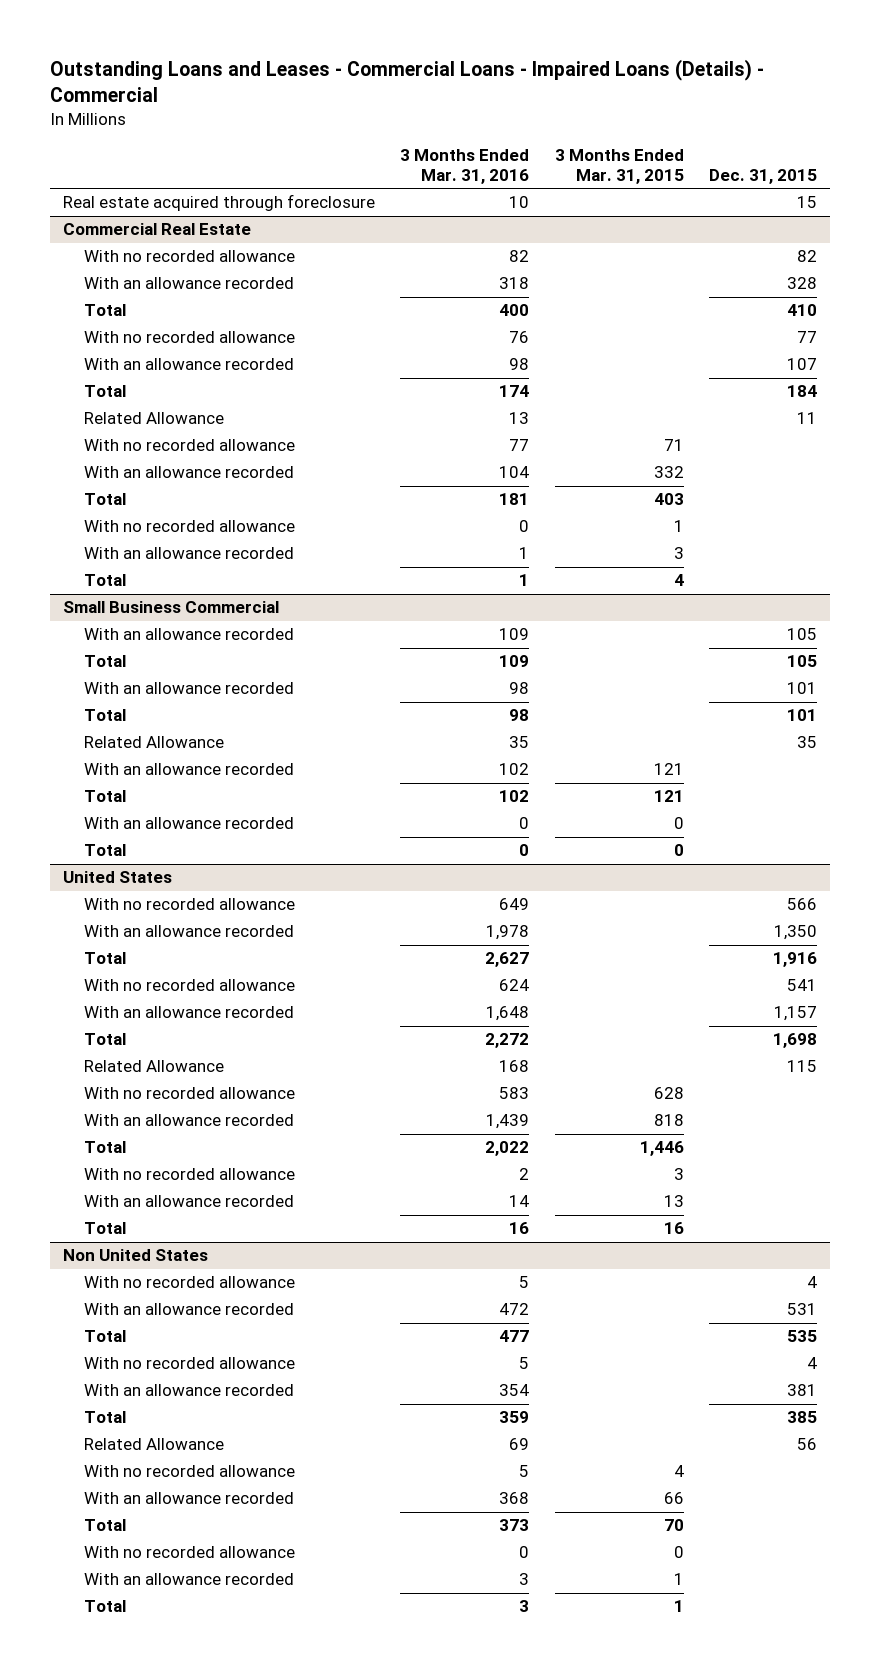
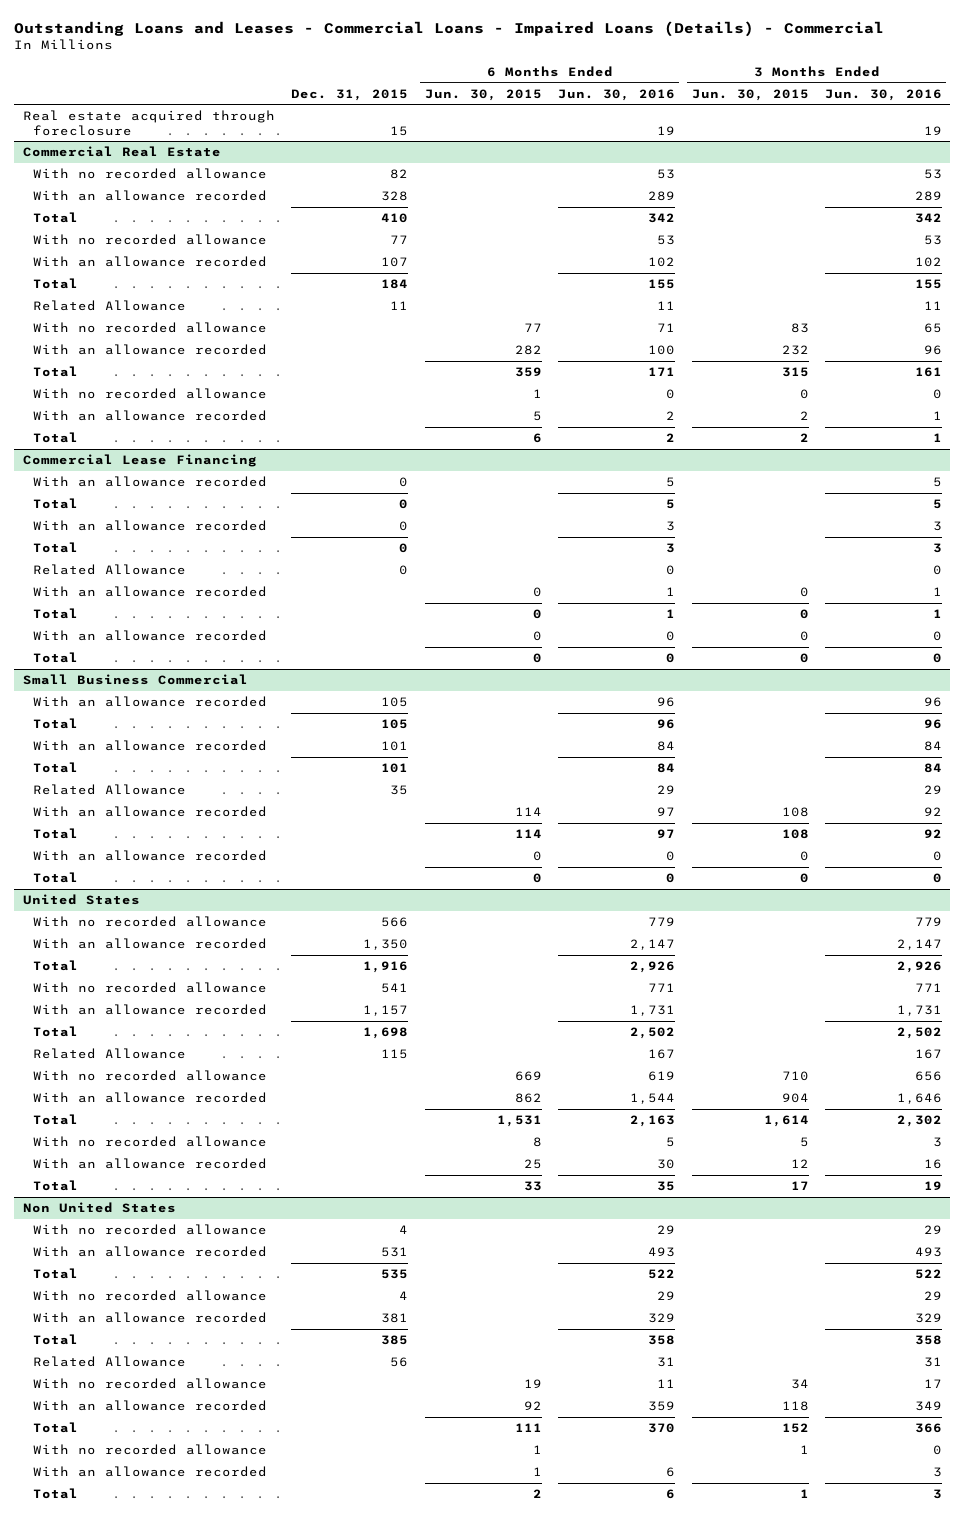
- | 3 Months Ended Mar. 31, 2016 | 3 Months Ended Mar. 31, 2015 | Dec. 31, 2015
+ | Dec. 31, 2015 | 6 Months Ended Jun. 30, 2015 | 6 Months Ended Jun. 30, 2016 | 3 Months Ended Jun. 30, 2015 | 3 Months Ended Jun. 30, 2016
+ Commercial Lease Financing
+ With an allowance recorded | 0 | | 5 | | 5
+ Total | 0 | | 5 | | 5
+ With an allowance recorded | 0 | | 3 | | 3
+ Total | 0 | | 3 | | 3
+ Related Allowance | 0 | | 0 | | 0
+ With an allowance recorded | | 0 | 1 | 0 | 1
+ Total | | 0 | 1 | 0 | 1
+ With an allowance recorded | | 0 | 0 | 0 | 0
+ Total | | 0 | 0 | 0 | 0

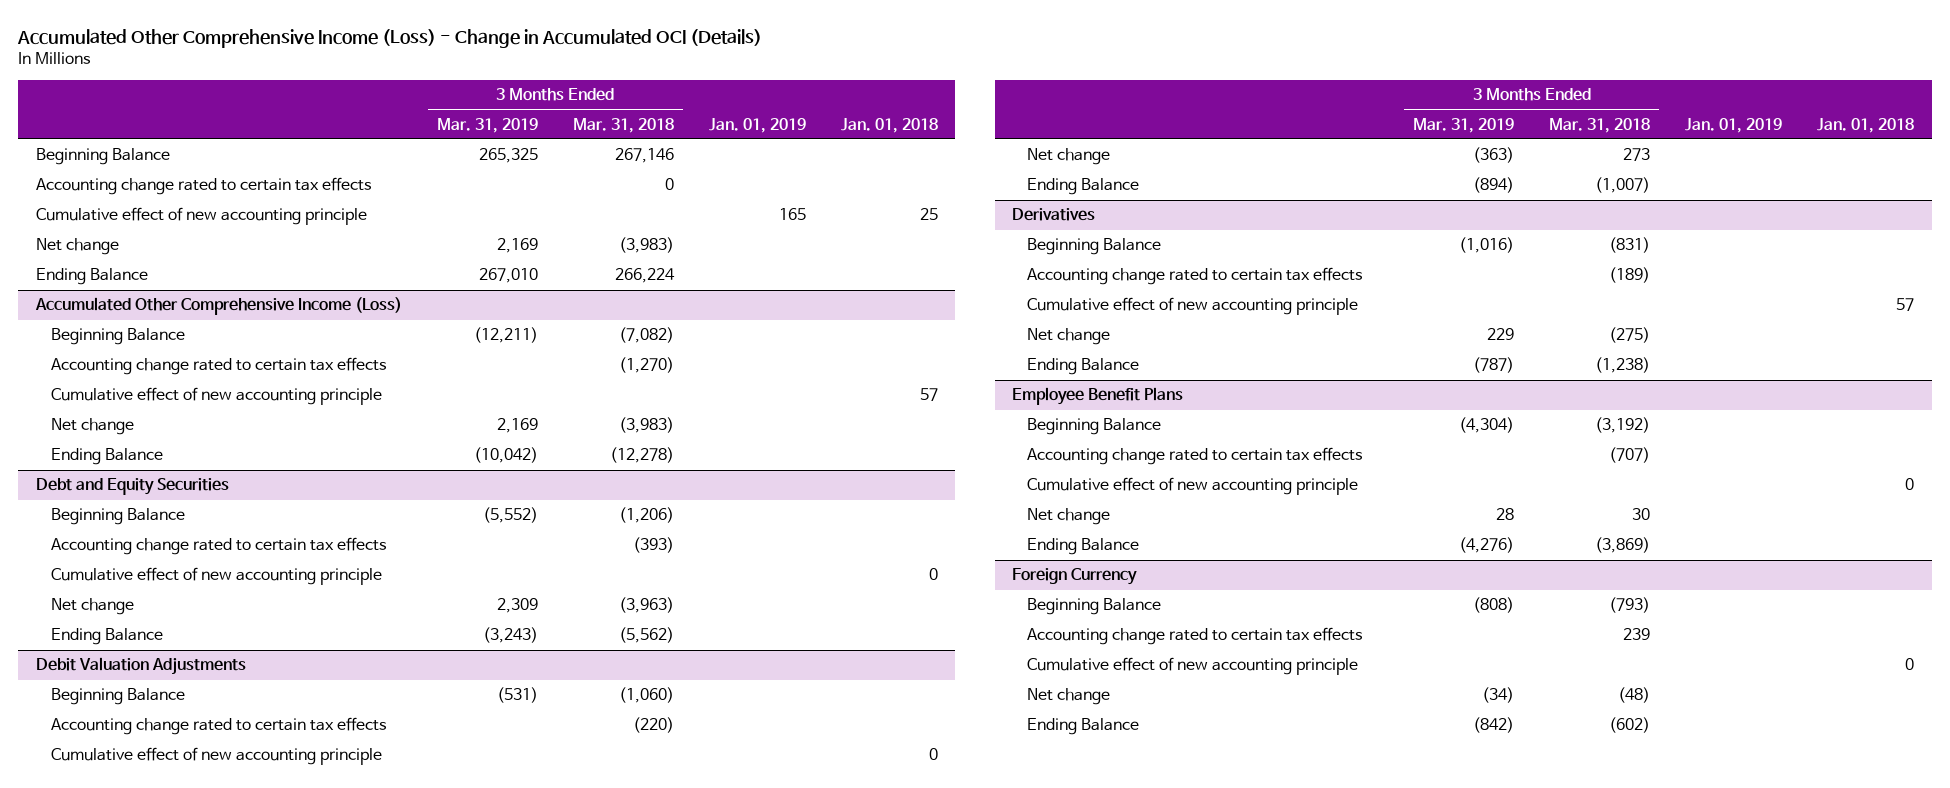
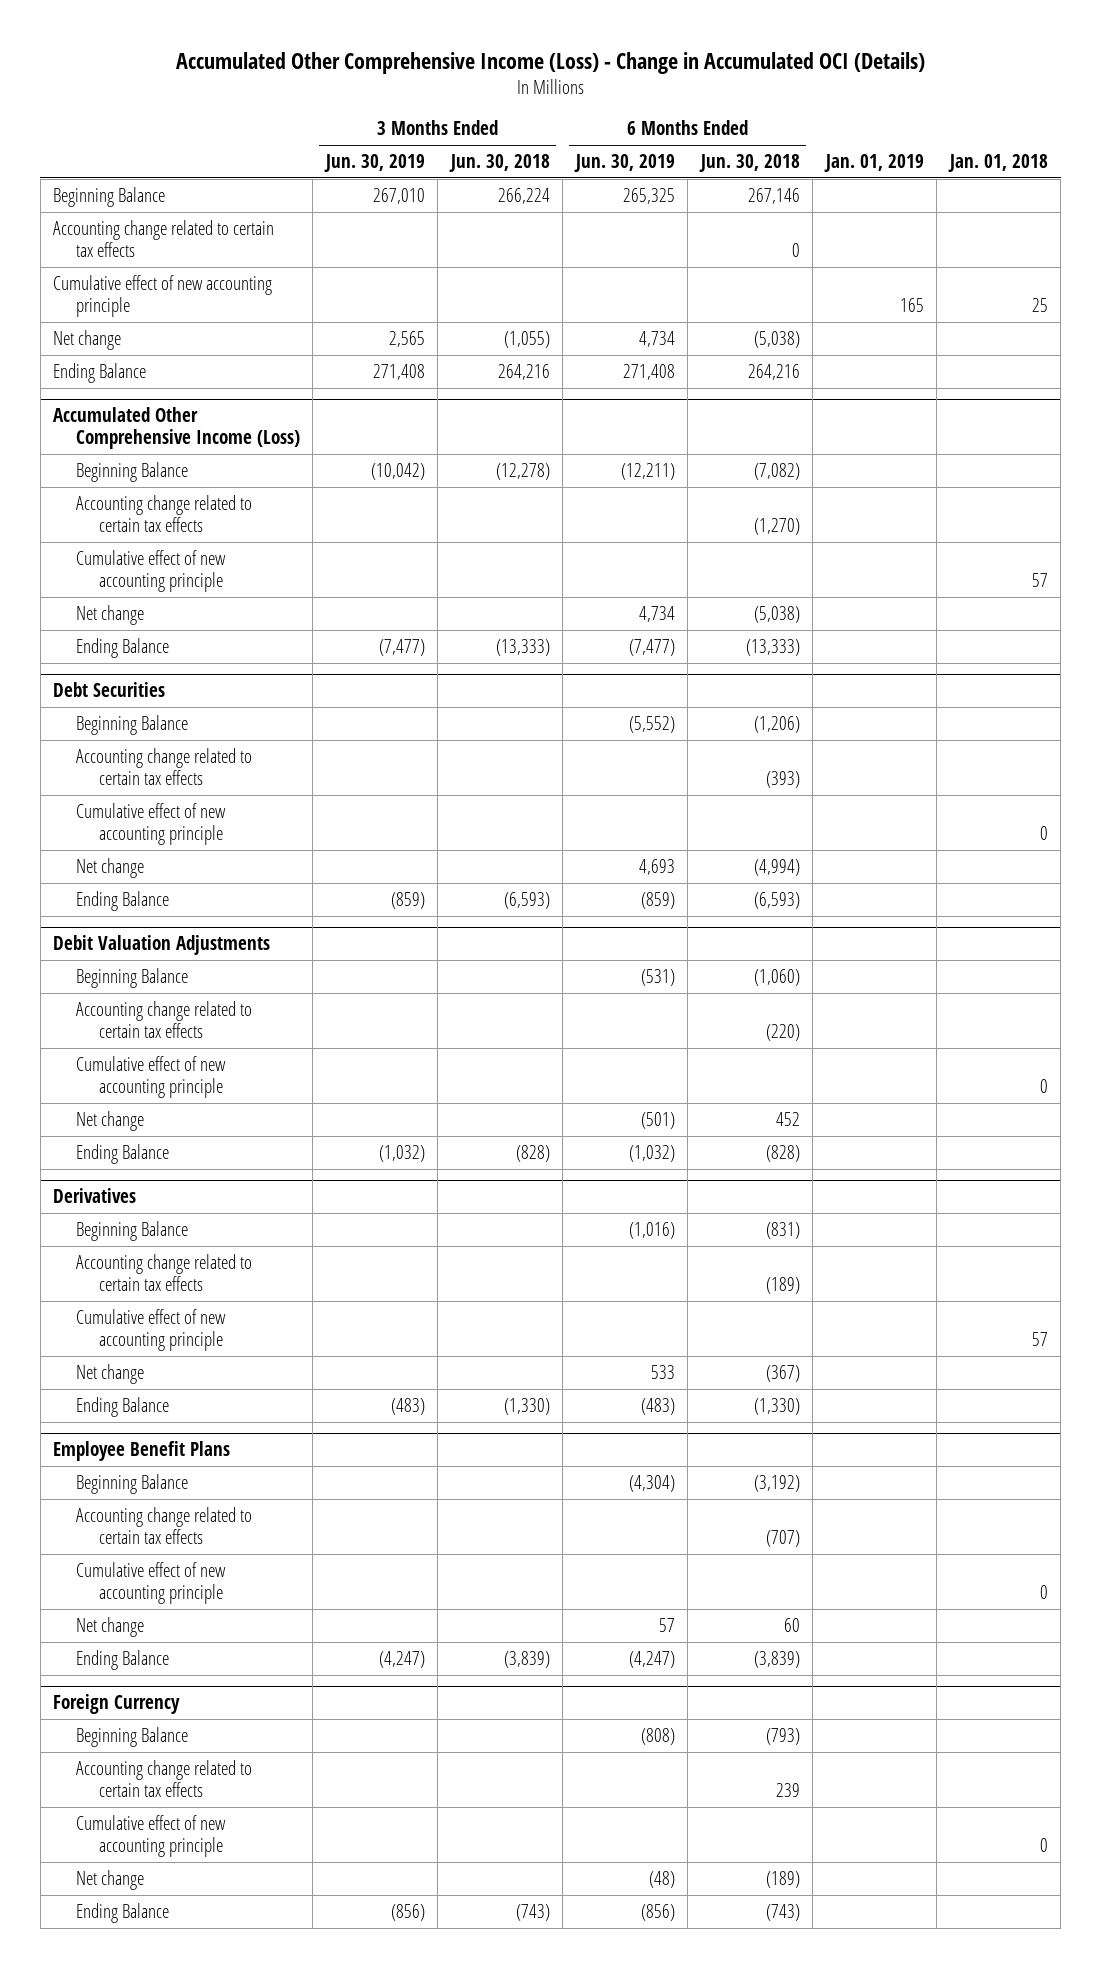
- | 3 Months Ended Mar. 31, 2019 | 3 Months Ended Mar. 31, 2018 | Jan. 01, 2019 | Jan. 01, 2018
+ | 3 Months Ended Jun. 30, 2019 | 3 Months Ended Jun. 30, 2018 | 6 Months Ended Jun. 30, 2019 | 6 Months Ended Jun. 30, 2018 | Jan. 01, 2019 | Jan. 01, 2018
- Accounting change rated to certain tax effects | | 0 | |
+ Accounting change related to certain tax effects | | | | 0 | |
@ Accumulated Other Comprehensive Income (Loss)
- Accounting change rated to certain tax effects | | (1,270) | |
+ Accounting change related to certain tax effects | | | | (1,270) | |
- Debt and Equity Securities
+ Debt Securities
- Accounting change rated to certain tax effects | | (393) | |
+ Accounting change related to certain tax effects | | | | (393) | |
@ Debit Valuation Adjustments
- Accounting change rated to certain tax effects | | (220) | |
+ Accounting change related to certain tax effects | | | | (220) | |
@ Derivatives
- Accounting change rated to certain tax effects | | (189) | |
+ Accounting change related to certain tax effects | | | | (189) | |
@ Employee Benefit Plans
- Accounting change rated to certain tax effects | | (707) | |
+ Accounting change related to certain tax effects | | | | (707) | |
@ Foreign Currency
- Accounting change rated to certain tax effects | | 239 | |
+ Accounting change related to certain tax effects | | | | 239 | |

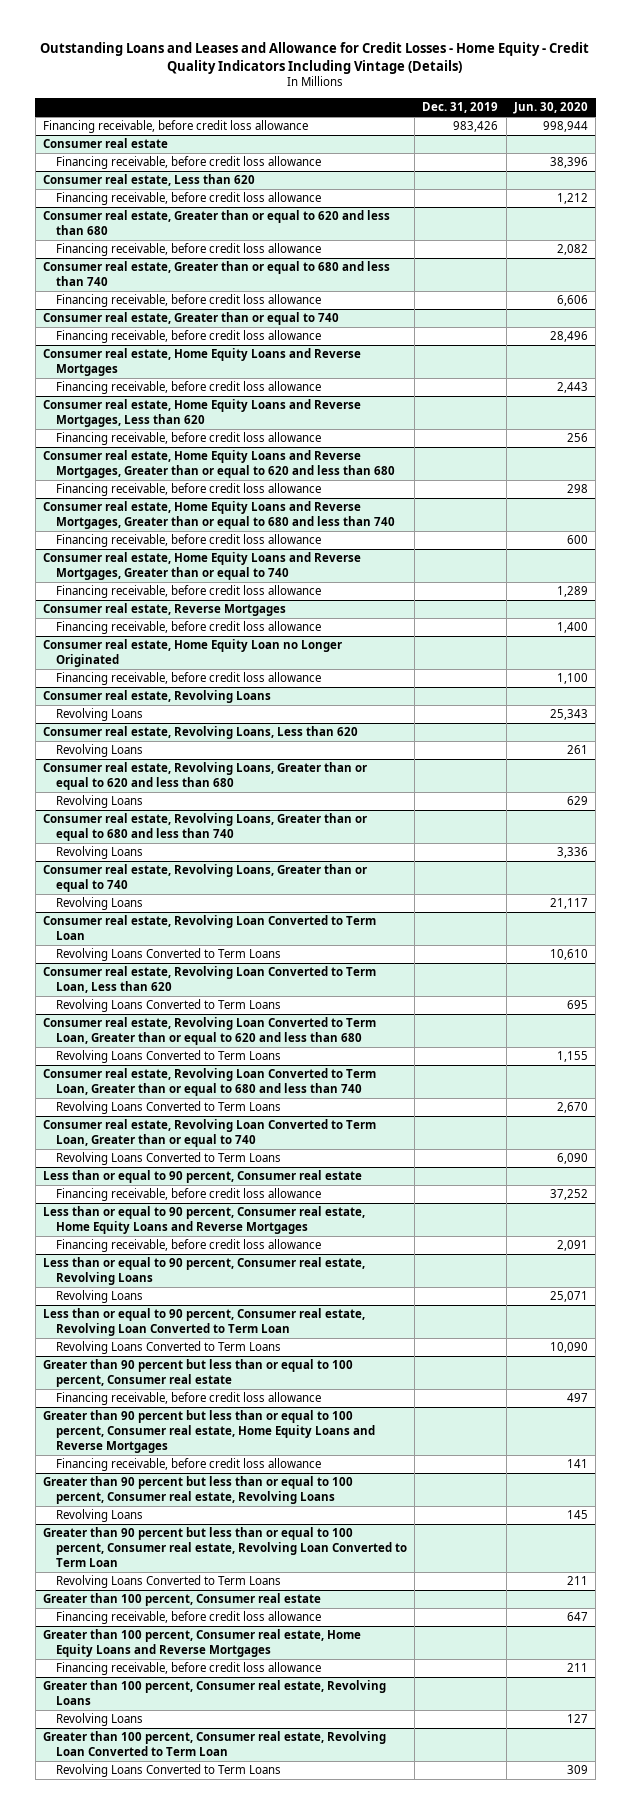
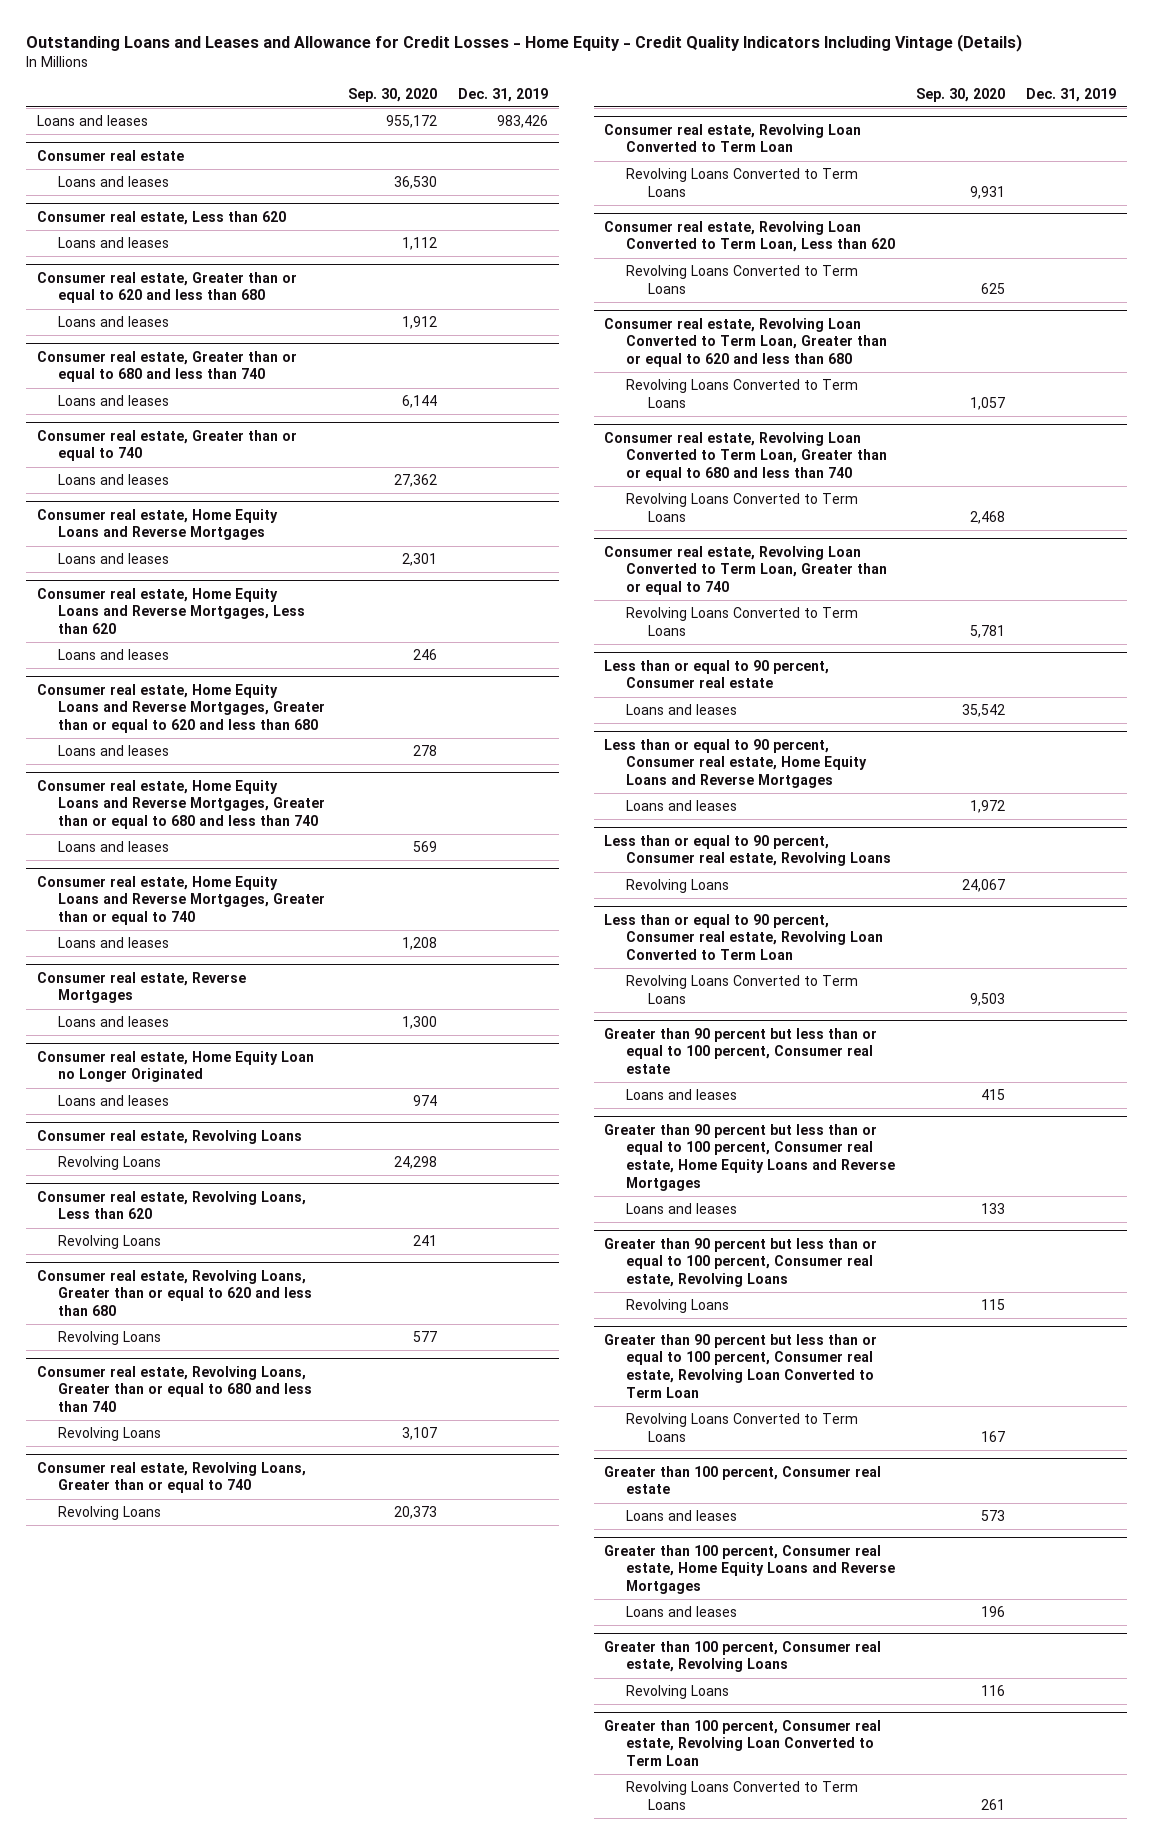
- | Dec. 31, 2019 | Jun. 30, 2020
+ | Sep. 30, 2020 | Dec. 31, 2019
- Financing receivable, before credit loss allowance | 983,426 | 998,944
+ Loans and leases | 955,172 | 983,426
@ Consumer real estate
- Financing receivable, before credit loss allowance | | 38,396
+ Loans and leases | 36,530 |
@ Consumer real estate, Less than 620
- Financing receivable, before credit loss allowance | | 1,212
+ Loans and leases | 1,112 |
@ Consumer real estate, Greater than or equal to 620 and less than 680
- Financing receivable, before credit loss allowance | | 2,082
+ Loans and leases | 1,912 |
@ Consumer real estate, Greater than or equal to 680 and less than 740
- Financing receivable, before credit loss allowance | | 6,606
+ Loans and leases | 6,144 |
@ Consumer real estate, Greater than or equal to 740
- Financing receivable, before credit loss allowance | | 28,496
+ Loans and leases | 27,362 |
@ Consumer real estate, Home Equity Loans and Reverse Mortgages
- Financing receivable, before credit loss allowance | | 2,443
+ Loans and leases | 2,301 |
@ Consumer real estate, Home Equity Loans and Reverse Mortgages, Less than 620
- Financing receivable, before credit loss allowance | | 256
+ Loans and leases | 246 |
@ Consumer real estate, Home Equity Loans and Reverse Mortgages, Greater than or equal to 620 and less than 680
- Financing receivable, before credit loss allowance | | 298
+ Loans and leases | 278 |
@ Consumer real estate, Home Equity Loans and Reverse Mortgages, Greater than or equal to 680 and less than 740
- Financing receivable, before credit loss allowance | | 600
+ Loans and leases | 569 |
@ Consumer real estate, Home Equity Loans and Reverse Mortgages, Greater than or equal to 740
- Financing receivable, before credit loss allowance | | 1,289
+ Loans and leases | 1,208 |
@ Consumer real estate, Reverse Mortgages
- Financing receivable, before credit loss allowance | | 1,400
+ Loans and leases | 1,300 |
@ Consumer real estate, Home Equity Loan no Longer Originated
- Financing receivable, before credit loss allowance | | 1,100
+ Loans and leases | 974 |
@ Less than or equal to 90 percent, Consumer real estate
- Financing receivable, before credit loss allowance | | 37,252
+ Loans and leases | 35,542 |
@ Less than or equal to 90 percent, Consumer real estate, Home Equity Loans and Reverse Mortgages
- Financing receivable, before credit loss allowance | | 2,091
+ Loans and leases | 1,972 |
@ Greater than 90 percent but less than or equal to 100 percent, Consumer real estate
- Financing receivable, before credit loss allowance | | 497
+ Loans and leases | 415 |
@ Greater than 90 percent but less than or equal to 100 percent, Consumer real estate, Home Equity Loans and Reverse Mortgages
- Financing receivable, before credit loss allowance | | 141
+ Loans and leases | 133 |
@ Greater than 100 percent, Consumer real estate
- Financing receivable, before credit loss allowance | | 647
+ Loans and leases | 573 |
@ Greater than 100 percent, Consumer real estate, Home Equity Loans and Reverse Mortgages
- Financing receivable, before credit loss allowance | | 211
+ Loans and leases | 196 |

